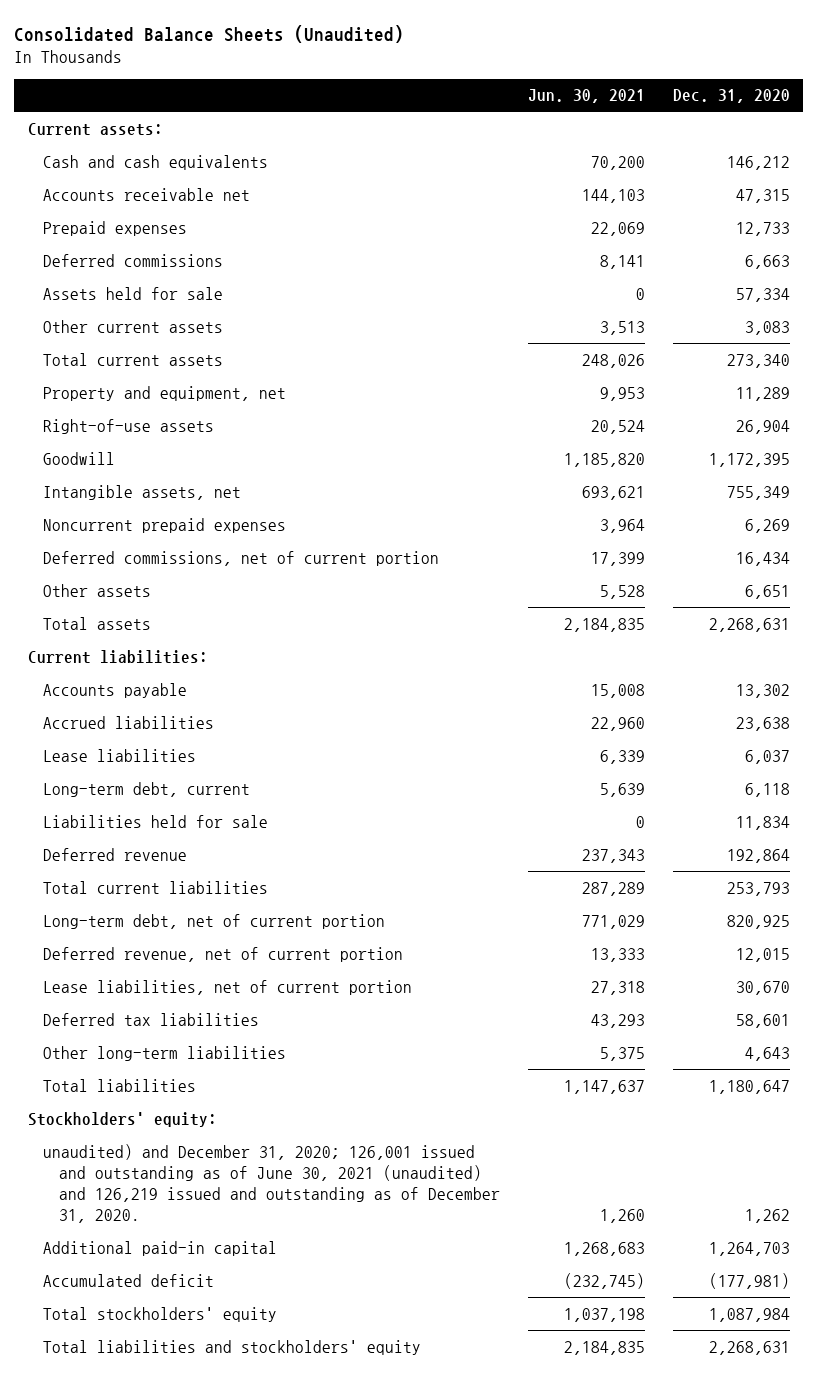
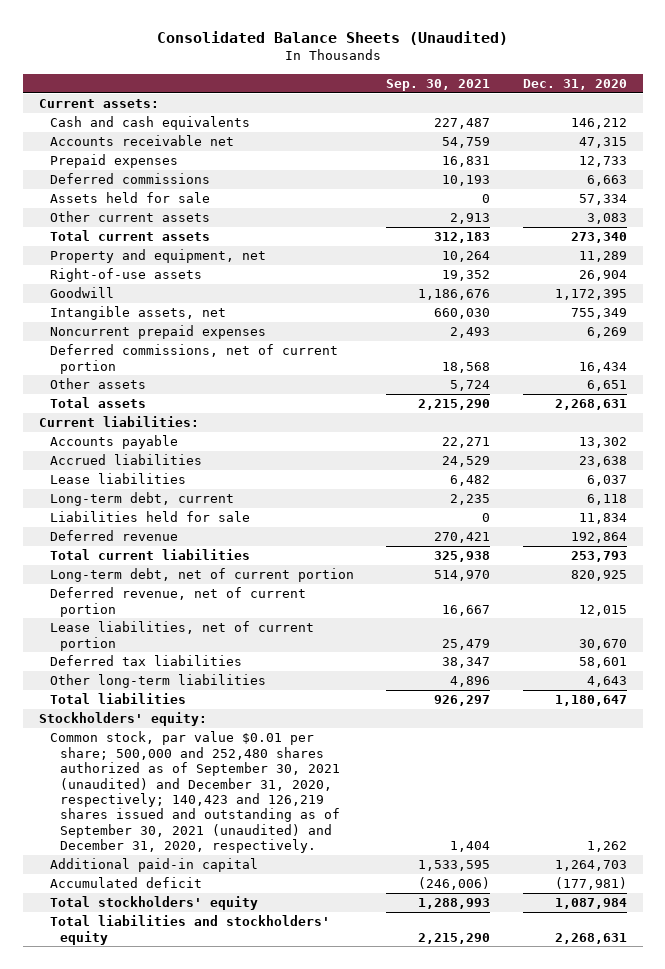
- | Jun. 30, 2021 | Dec. 31, 2020
+ | Sep. 30, 2021 | Dec. 31, 2020
- unaudited) and December 31, 2020; 126,001 issued and outstanding as of June 30, 2021 (unaudited) and 126,219 issued and outstanding as of December 31, 2020. | 1,260 | 1,262
+ Common stock, par value $0.01 per share; 500,000 and 252,480 shares authorized as of September 30, 2021 (unaudited) and December 31, 2020, respectively; 140,423 and 126,219 shares issued and outstanding as of September 30, 2021 (unaudited) and December 31, 2020, respectively. | 1,404 | 1,262

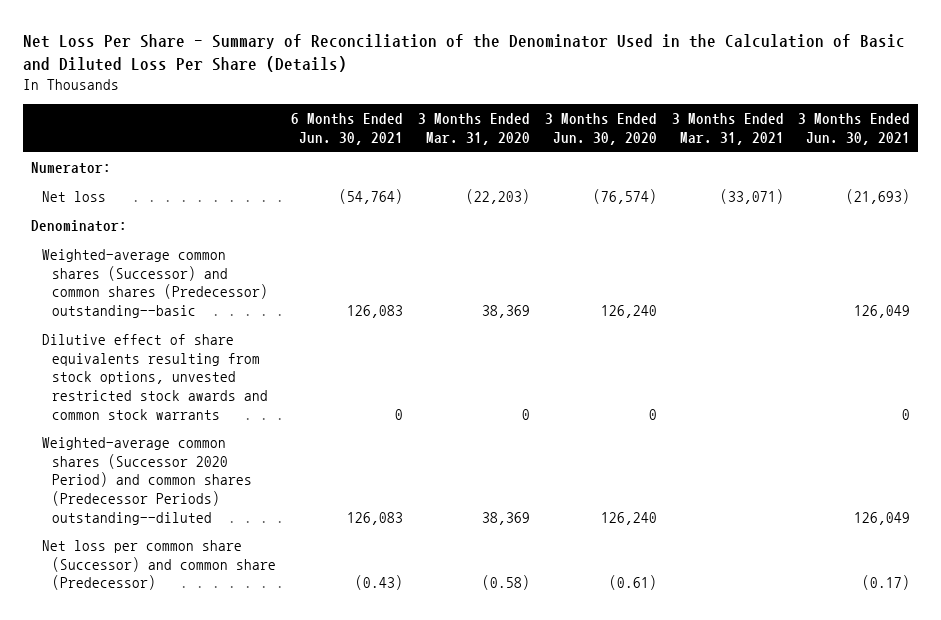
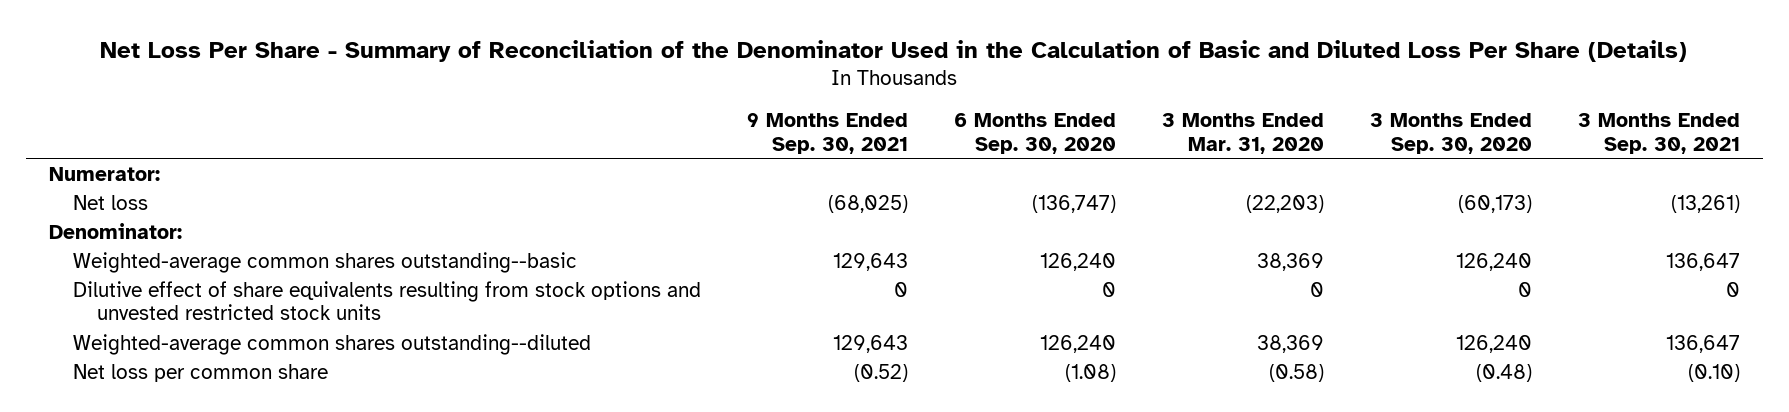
- | 6 Months Ended Jun. 30, 2021 | 3 Months Ended Mar. 31, 2020 | 3 Months Ended Jun. 30, 2020 | 3 Months Ended Mar. 31, 2021 | 3 Months Ended Jun. 30, 2021
+ | 9 Months Ended Sep. 30, 2021 | 6 Months Ended Sep. 30, 2020 | 3 Months Ended Mar. 31, 2020 | 3 Months Ended Sep. 30, 2020 | 3 Months Ended Sep. 30, 2021
- Weighted-average common shares (Successor) and common shares (Predecessor) outstanding--basic | 126,083 | 38,369 | 126,240 | | 126,049
- Dilutive effect of share equivalents resulting from stock options, unvested restricted stock awards and common stock warrants | 0 | 0 | 0 | | 0
- Weighted-average common shares (Successor 2020 Period) and common shares (Predecessor Periods) outstanding--diluted | 126,083 | 38,369 | 126,240 | | 126,049
- Net loss per common share (Successor) and common share (Predecessor) | (0.43) | (0.58) | (0.61) | | (0.17)
+ Weighted-average common shares outstanding--basic | 129,643 | 126,240 | 38,369 | 126,240 | 136,647
+ Dilutive effect of share equivalents resulting from stock options and unvested restricted stock units | 0 | 0 | 0 | 0 | 0
+ Weighted-average common shares outstanding--diluted | 129,643 | 126,240 | 38,369 | 126,240 | 136,647
+ Net loss per common share | (0.52) | (1.08) | (0.58) | (0.48) | (0.10)

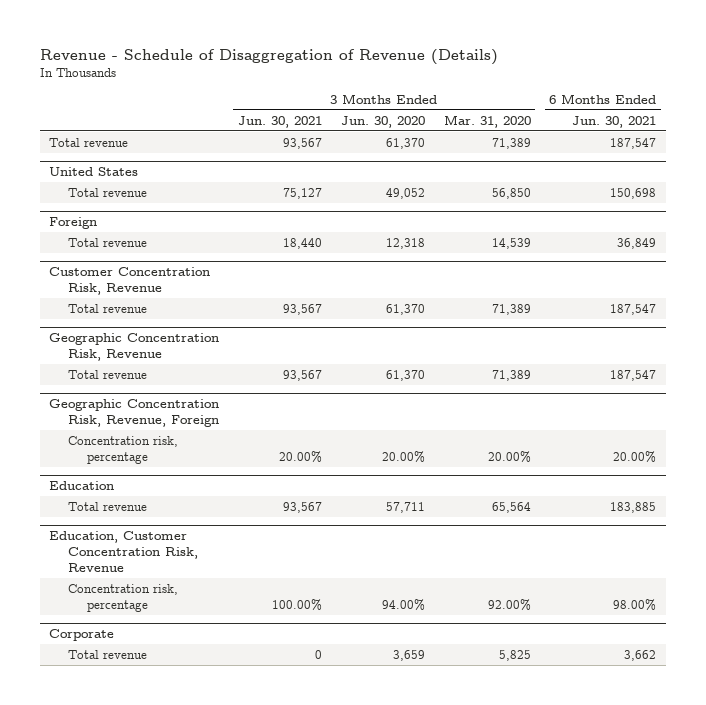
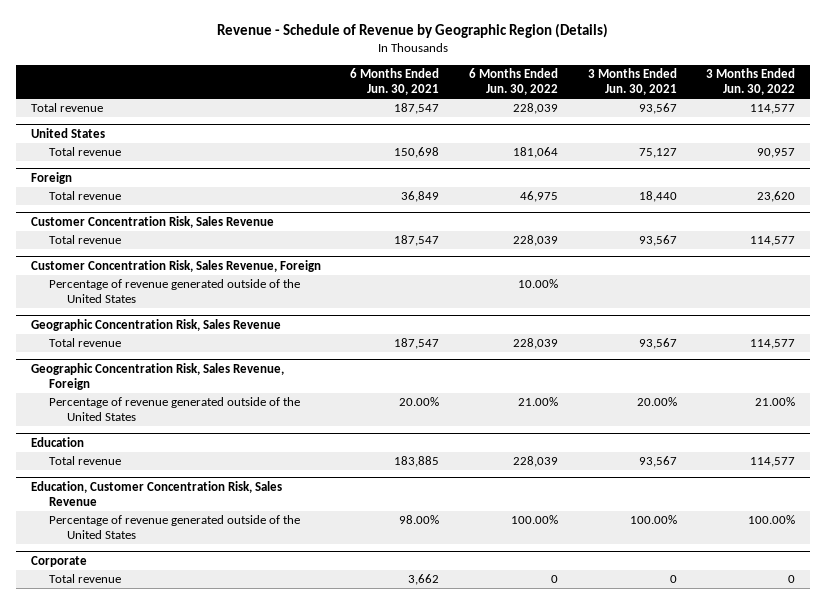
- Revenue - Schedule of Disaggregation of Revenue (Details)
+ Revenue - Schedule of Revenue by Geographic Region (Details)
- | 3 Months Ended Jun. 30, 2021 | 3 Months Ended Jun. 30, 2020 | 3 Months Ended Mar. 31, 2020 | 6 Months Ended Jun. 30, 2021
+ | 6 Months Ended Jun. 30, 2021 | 6 Months Ended Jun. 30, 2022 | 3 Months Ended Jun. 30, 2021 | 3 Months Ended Jun. 30, 2022
- Customer Concentration Risk, Revenue
+ Customer Concentration Risk, Sales Revenue
- Geographic Concentration Risk, Revenue
+ Customer Concentration Risk, Sales Revenue, Foreign
+ Percentage of revenue generated outside of the United States | | 10.00% | |
+ Geographic Concentration Risk, Sales Revenue
- Geographic Concentration Risk, Revenue, Foreign
- Concentration risk, percentage | 20.00% | 20.00% | 20.00% | 20.00%
+ Geographic Concentration Risk, Sales Revenue, Foreign
+ Percentage of revenue generated outside of the United States | 20.00% | 21.00% | 20.00% | 21.00%
- Education, Customer Concentration Risk, Revenue
- Concentration risk, percentage | 100.00% | 94.00% | 92.00% | 98.00%
+ Education, Customer Concentration Risk, Sales Revenue
+ Percentage of revenue generated outside of the United States | 98.00% | 100.00% | 100.00% | 100.00%

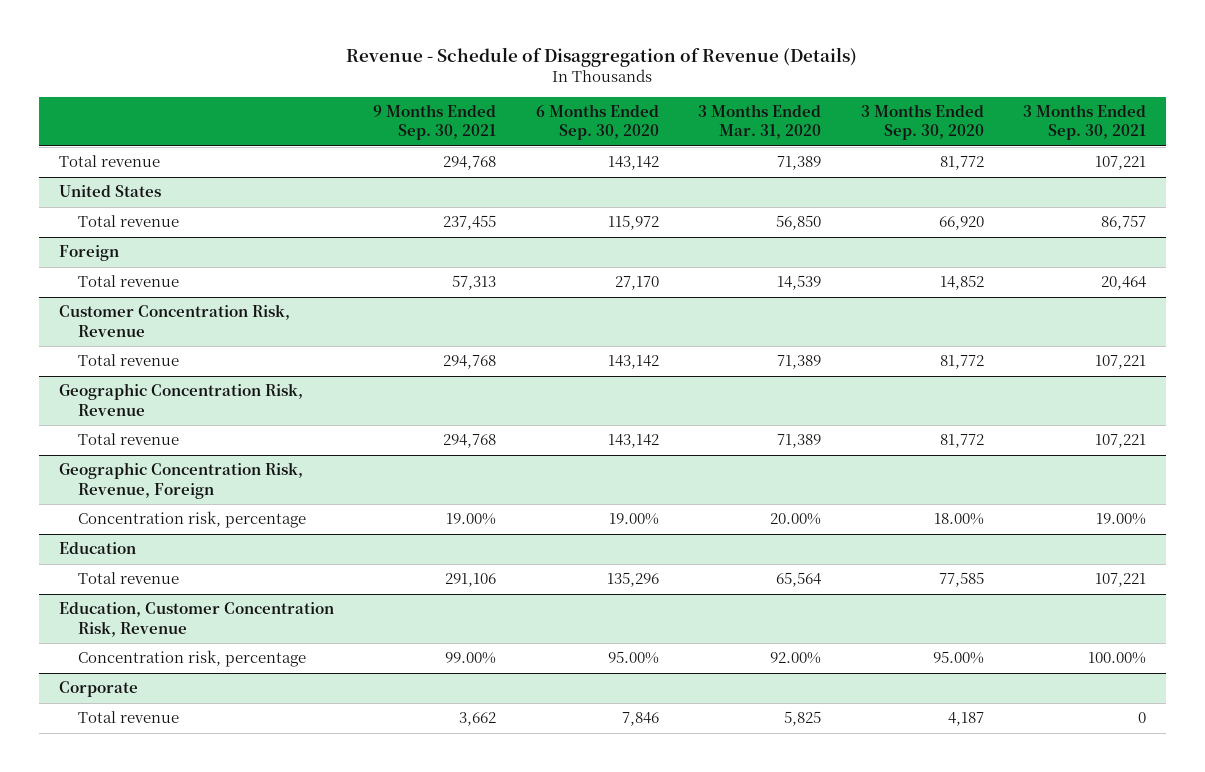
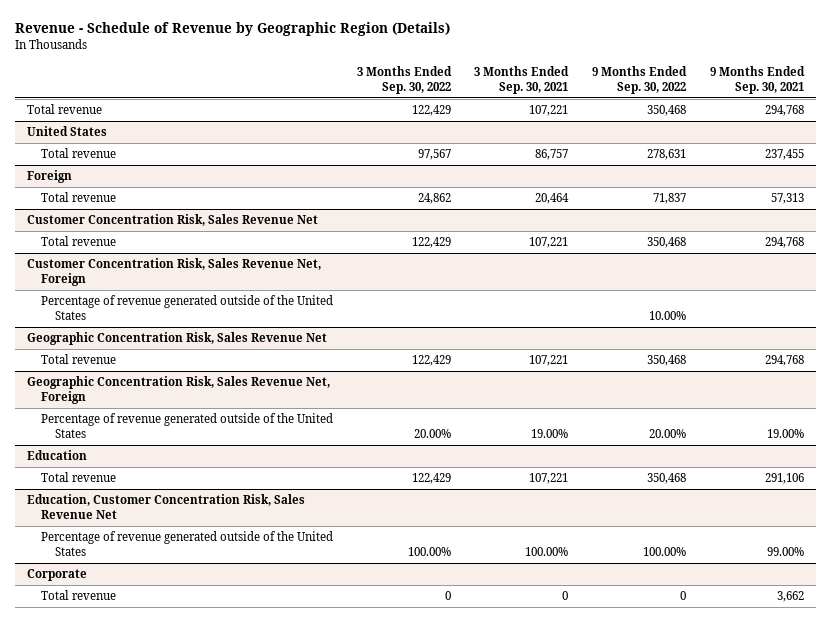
- Revenue - Schedule of Disaggregation of Revenue (Details)
+ Revenue - Schedule of Revenue by Geographic Region (Details)
- | 9 Months Ended Sep. 30, 2021 | 6 Months Ended Sep. 30, 2020 | 3 Months Ended Mar. 31, 2020 | 3 Months Ended Sep. 30, 2020 | 3 Months Ended Sep. 30, 2021
+ | 3 Months Ended Sep. 30, 2022 | 3 Months Ended Sep. 30, 2021 | 9 Months Ended Sep. 30, 2022 | 9 Months Ended Sep. 30, 2021
- Customer Concentration Risk, Revenue
+ Customer Concentration Risk, Sales Revenue Net
- Geographic Concentration Risk, Revenue
+ Customer Concentration Risk, Sales Revenue Net, Foreign
+ Percentage of revenue generated outside of the United States | | | 10.00% |
+ Geographic Concentration Risk, Sales Revenue Net
- Geographic Concentration Risk, Revenue, Foreign
- Concentration risk, percentage | 19.00% | 19.00% | 20.00% | 18.00% | 19.00%
+ Geographic Concentration Risk, Sales Revenue Net, Foreign
+ Percentage of revenue generated outside of the United States | 20.00% | 19.00% | 20.00% | 19.00%
- Education, Customer Concentration Risk, Revenue
- Concentration risk, percentage | 99.00% | 95.00% | 92.00% | 95.00% | 100.00%
+ Education, Customer Concentration Risk, Sales Revenue Net
+ Percentage of revenue generated outside of the United States | 100.00% | 100.00% | 100.00% | 99.00%

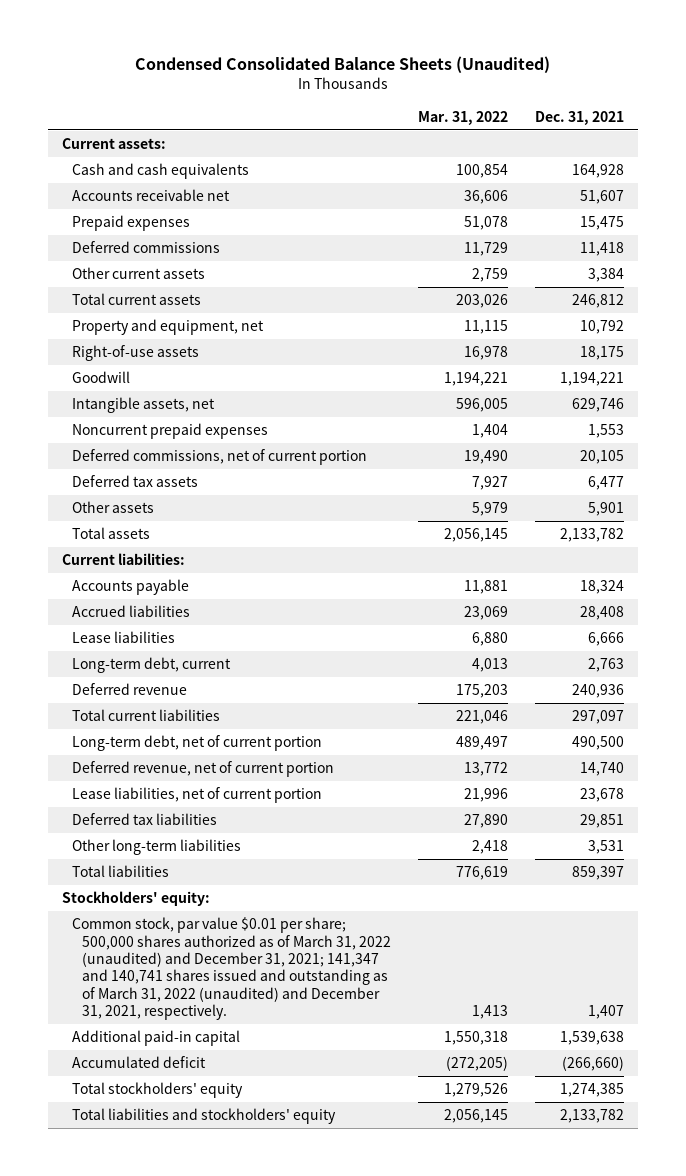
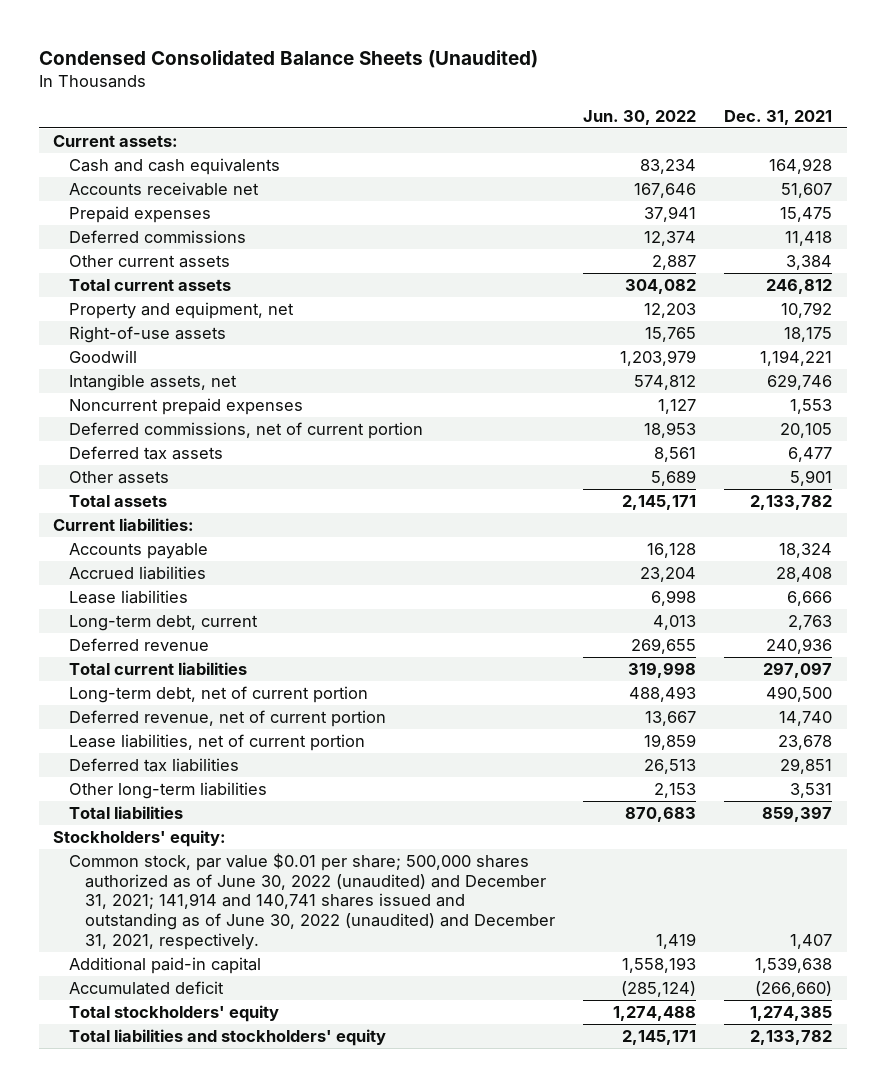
- | Mar. 31, 2022 | Dec. 31, 2021
+ | Jun. 30, 2022 | Dec. 31, 2021
- Common stock, par value $0.01 per share; 500,000 shares authorized as of March 31, 2022 (unaudited) and December 31, 2021; 141,347 and 140,741 shares issued and outstanding as of March 31, 2022 (unaudited) and December 31, 2021, respectively. | 1,413 | 1,407
+ Common stock, par value $0.01 per share; 500,000 shares authorized as of June 30, 2022 (unaudited) and December 31, 2021; 141,914 and 140,741 shares issued and outstanding as of June 30, 2022 (unaudited) and December 31, 2021, respectively. | 1,419 | 1,407

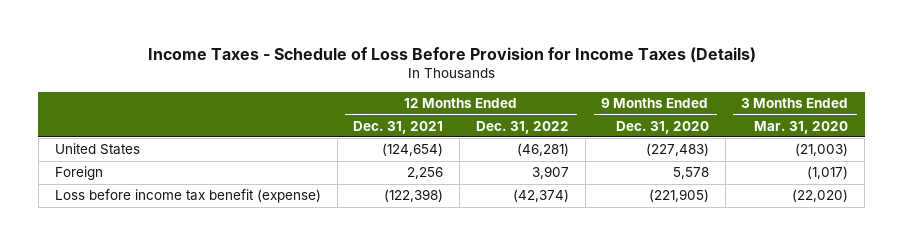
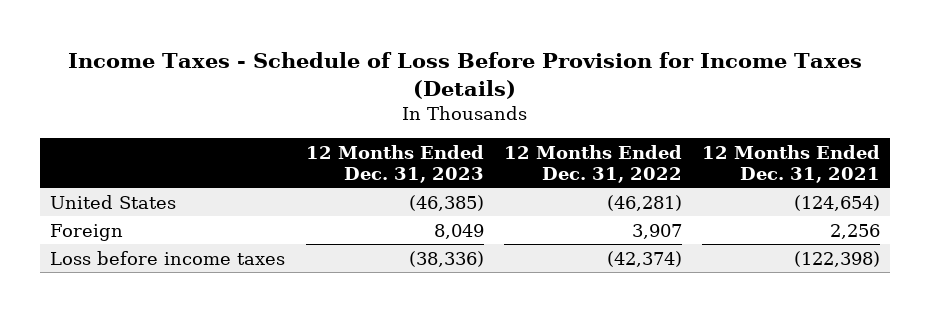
- | 12 Months Ended Dec. 31, 2021 | 12 Months Ended Dec. 31, 2022 | 9 Months Ended Dec. 31, 2020 | 3 Months Ended Mar. 31, 2020
+ | 12 Months Ended Dec. 31, 2023 | 12 Months Ended Dec. 31, 2022 | 12 Months Ended Dec. 31, 2021
- Loss before income tax benefit (expense) | (122,398) | (42,374) | (221,905) | (22,020)
+ Loss before income taxes | (38,336) | (42,374) | (122,398)

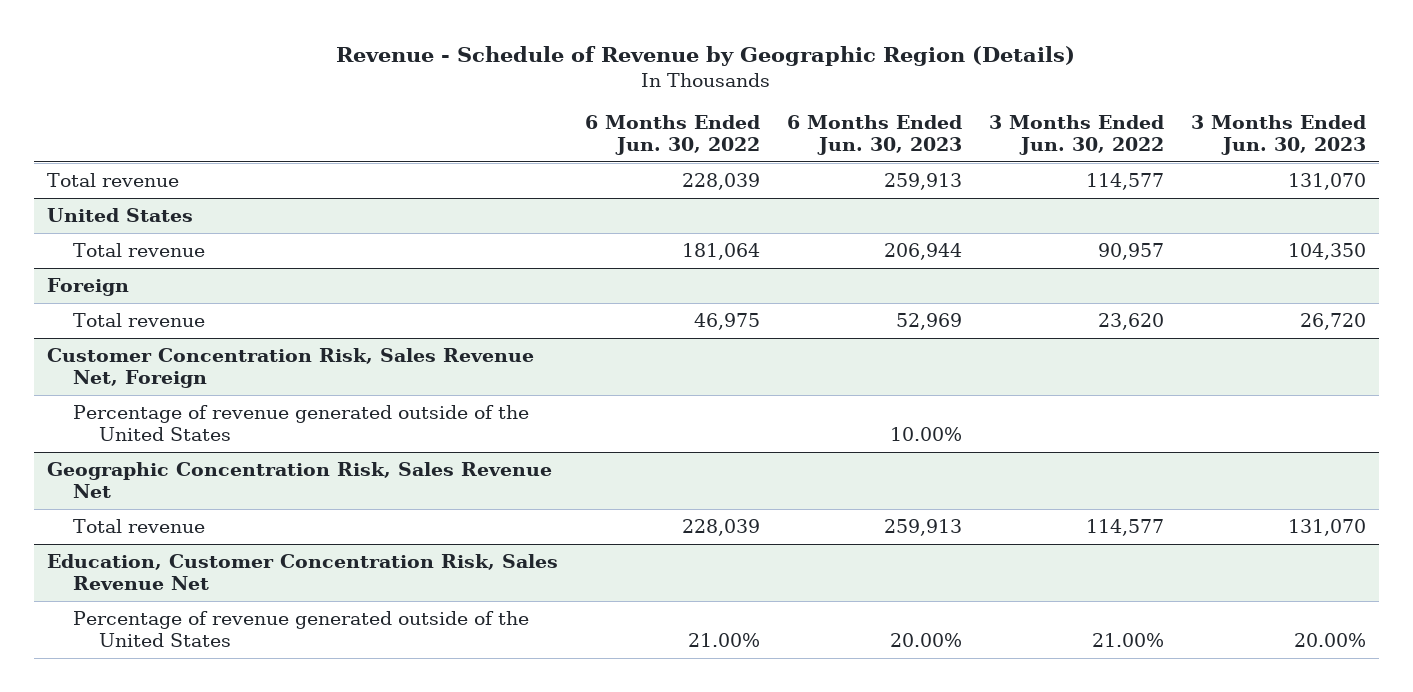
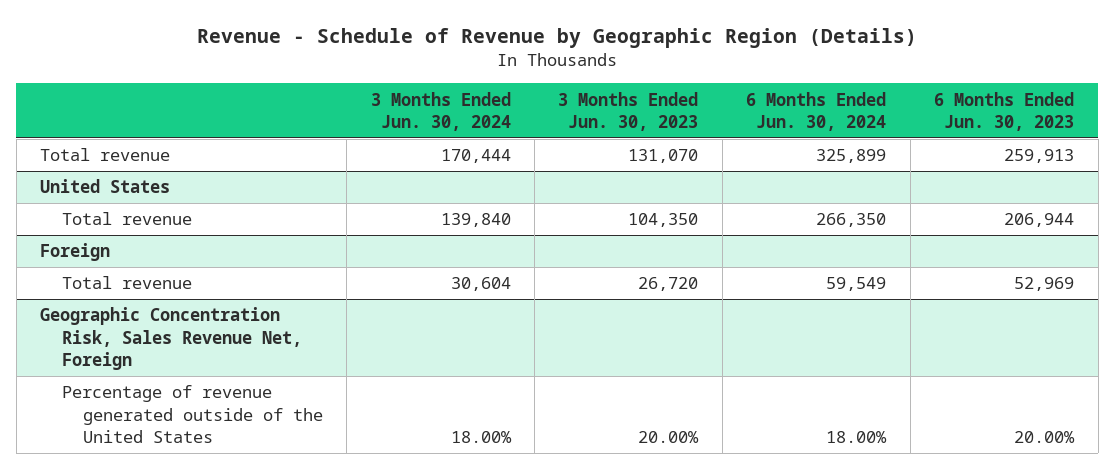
- | 6 Months Ended Jun. 30, 2022 | 6 Months Ended Jun. 30, 2023 | 3 Months Ended Jun. 30, 2022 | 3 Months Ended Jun. 30, 2023
+ | 3 Months Ended Jun. 30, 2024 | 3 Months Ended Jun. 30, 2023 | 6 Months Ended Jun. 30, 2024 | 6 Months Ended Jun. 30, 2023
- Customer Concentration Risk, Sales Revenue Net, Foreign
- Percentage of revenue generated outside of the United States | | 10.00% | |
- Geographic Concentration Risk, Sales Revenue Net
- Total revenue | 228,039 | 259,913 | 114,577 | 131,070
- Education, Customer Concentration Risk, Sales Revenue Net
+ Geographic Concentration Risk, Sales Revenue Net, Foreign

